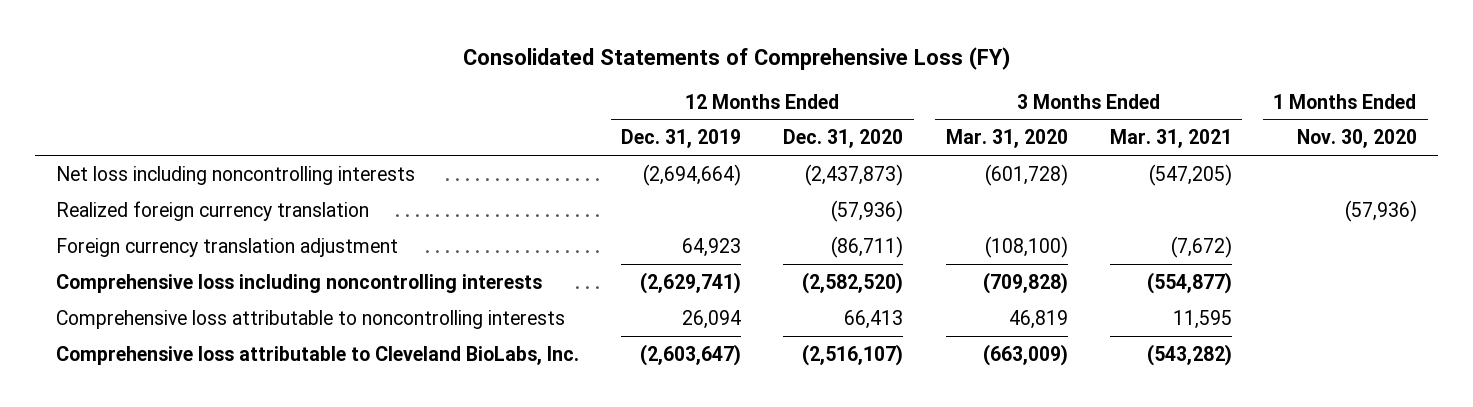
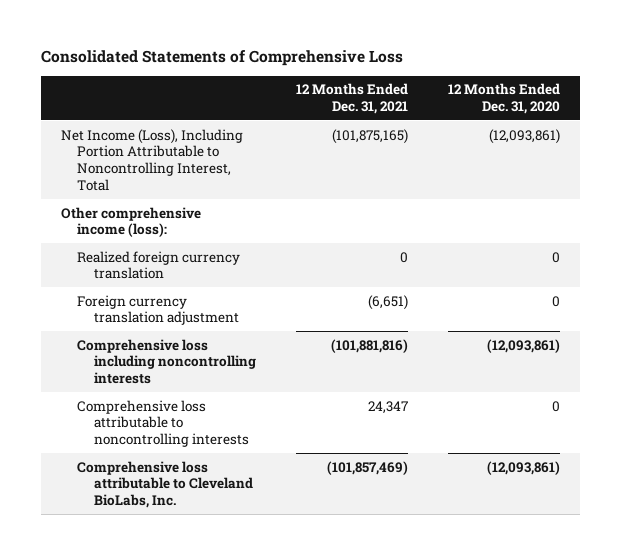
- Consolidated Statements of Comprehensive Loss (FY)
+ Consolidated Statements of Comprehensive Loss
- | 12 Months Ended Dec. 31, 2019 | 12 Months Ended Dec. 31, 2020 | 3 Months Ended Mar. 31, 2020 | 3 Months Ended Mar. 31, 2021 | 1 Months Ended Nov. 30, 2020
+ | 12 Months Ended Dec. 31, 2021 | 12 Months Ended Dec. 31, 2020
- Net loss including noncontrolling interests | (2,694,664) | (2,437,873) | (601,728) | (547,205) |
- Realized foreign currency translation | | (57,936) | | | (57,936)
- Foreign currency translation adjustment | 64,923 | (86,711) | (108,100) | (7,672) |
- Comprehensive loss including noncontrolling interests | (2,629,741) | (2,582,520) | (709,828) | (554,877) |
- Comprehensive loss attributable to noncontrolling interests | 26,094 | 66,413 | 46,819 | 11,595 |
- Comprehensive loss attributable to Cleveland BioLabs, Inc. | (2,603,647) | (2,516,107) | (663,009) | (543,282) |
+ Net Income (Loss), Including Portion Attributable to Noncontrolling Interest, Total | (101,875,165) | (12,093,861)
+ Other comprehensive income (loss):
+ Realized foreign currency translation | 0 | 0
+ Foreign currency translation adjustment | (6,651) | 0
+ Comprehensive loss including noncontrolling interests | (101,881,816) | (12,093,861)
+ Comprehensive loss attributable to noncontrolling interests | 24,347 | 0
+ Comprehensive loss attributable to Cleveland BioLabs, Inc. | (101,857,469) | (12,093,861)

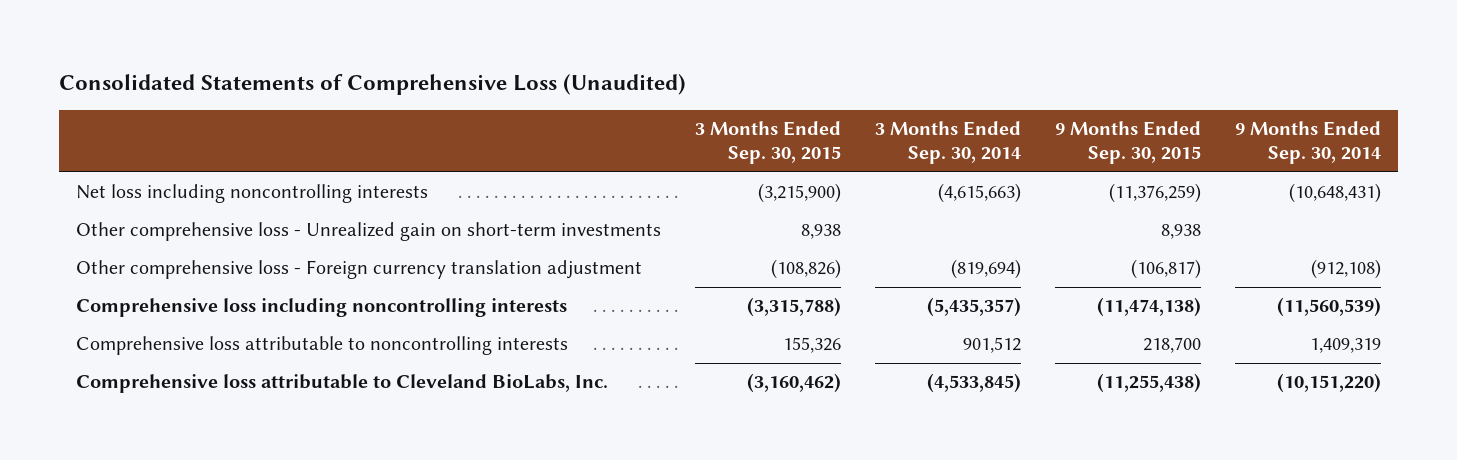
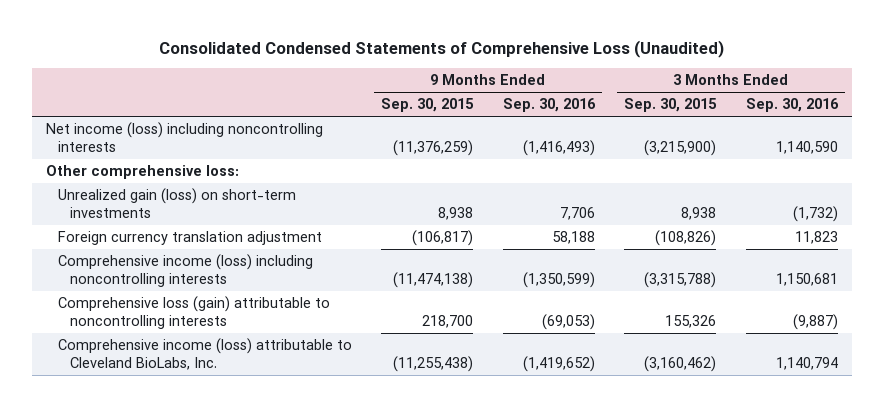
- Consolidated Statements of Comprehensive Loss (Unaudited)
+ Consolidated Condensed Statements of Comprehensive Loss (Unaudited)
- | 3 Months Ended Sep. 30, 2015 | 3 Months Ended Sep. 30, 2014 | 9 Months Ended Sep. 30, 2015 | 9 Months Ended Sep. 30, 2014
+ | 9 Months Ended Sep. 30, 2015 | 9 Months Ended Sep. 30, 2016 | 3 Months Ended Sep. 30, 2015 | 3 Months Ended Sep. 30, 2016
- Net loss including noncontrolling interests | (3,215,900) | (4,615,663) | (11,376,259) | (10,648,431)
- Other comprehensive loss - Unrealized gain on short-term investments | 8,938 | | 8,938 |
- Other comprehensive loss - Foreign currency translation adjustment | (108,826) | (819,694) | (106,817) | (912,108)
- Comprehensive loss including noncontrolling interests | (3,315,788) | (5,435,357) | (11,474,138) | (11,560,539)
- Comprehensive loss attributable to noncontrolling interests | 155,326 | 901,512 | 218,700 | 1,409,319
- Comprehensive loss attributable to Cleveland BioLabs, Inc. | (3,160,462) | (4,533,845) | (11,255,438) | (10,151,220)
+ Net income (loss) including noncontrolling interests | (11,376,259) | (1,416,493) | (3,215,900) | 1,140,590
+ Other comprehensive loss:
+ Unrealized gain (loss) on short-term investments | 8,938 | 7,706 | 8,938 | (1,732)
+ Foreign currency translation adjustment | (106,817) | 58,188 | (108,826) | 11,823
+ Comprehensive income (loss) including noncontrolling interests | (11,474,138) | (1,350,599) | (3,315,788) | 1,150,681
+ Comprehensive loss (gain) attributable to noncontrolling interests | 218,700 | (69,053) | 155,326 | (9,887)
+ Comprehensive income (loss) attributable to Cleveland BioLabs, Inc. | (11,255,438) | (1,419,652) | (3,160,462) | 1,140,794

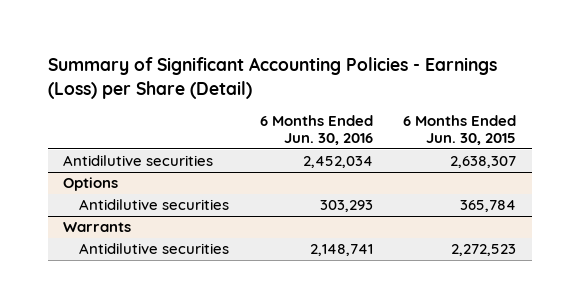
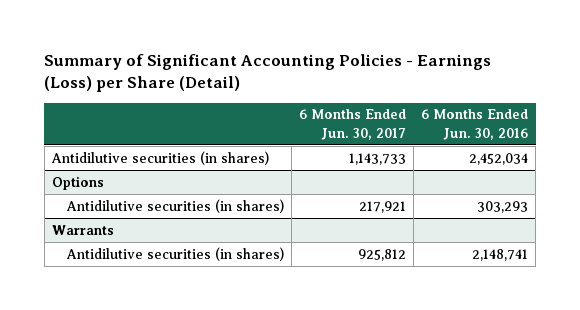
- | 6 Months Ended Jun. 30, 2016 | 6 Months Ended Jun. 30, 2015
+ | 6 Months Ended Jun. 30, 2017 | 6 Months Ended Jun. 30, 2016
- Antidilutive securities | 2,452,034 | 2,638,307
+ Antidilutive securities (in shares) | 1,143,733 | 2,452,034
@ Options
- Antidilutive securities | 303,293 | 365,784
+ Antidilutive securities (in shares) | 217,921 | 303,293
@ Warrants
- Antidilutive securities | 2,148,741 | 2,272,523
+ Antidilutive securities (in shares) | 925,812 | 2,148,741

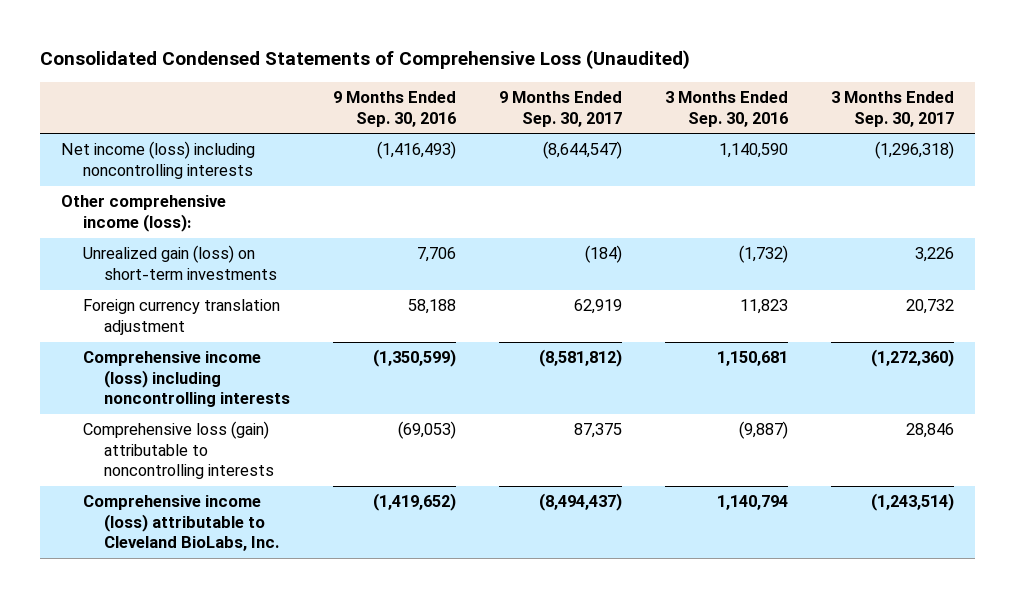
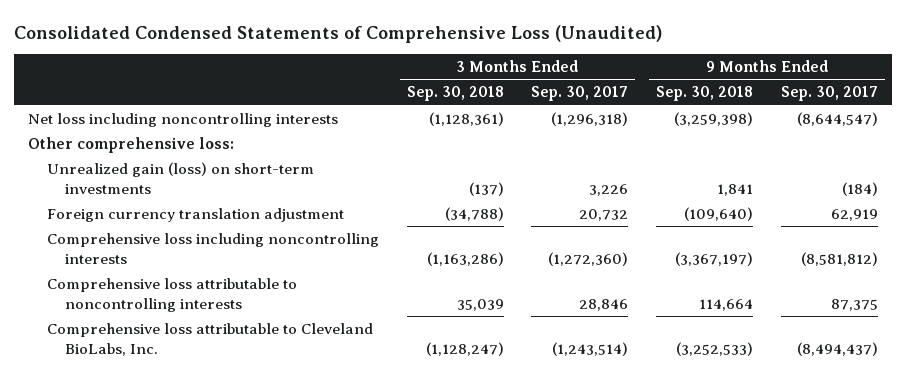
- | 9 Months Ended Sep. 30, 2016 | 9 Months Ended Sep. 30, 2017 | 3 Months Ended Sep. 30, 2016 | 3 Months Ended Sep. 30, 2017
+ | 3 Months Ended Sep. 30, 2018 | 3 Months Ended Sep. 30, 2017 | 9 Months Ended Sep. 30, 2018 | 9 Months Ended Sep. 30, 2017
- Net income (loss) including noncontrolling interests | (1,416,493) | (8,644,547) | 1,140,590 | (1,296,318)
- Other comprehensive income (loss):
+ Net loss including noncontrolling interests | (1,128,361) | (1,296,318) | (3,259,398) | (8,644,547)
+ Other comprehensive loss:
- Comprehensive income (loss) including noncontrolling interests | (1,350,599) | (8,581,812) | 1,150,681 | (1,272,360)
- Comprehensive loss (gain) attributable to noncontrolling interests | (69,053) | 87,375 | (9,887) | 28,846
- Comprehensive income (loss) attributable to Cleveland BioLabs, Inc. | (1,419,652) | (8,494,437) | 1,140,794 | (1,243,514)
+ Comprehensive loss including noncontrolling interests | (1,163,286) | (1,272,360) | (3,367,197) | (8,581,812)
+ Comprehensive loss attributable to noncontrolling interests | 35,039 | 28,846 | 114,664 | 87,375
+ Comprehensive loss attributable to Cleveland BioLabs, Inc. | (1,128,247) | (1,243,514) | (3,252,533) | (8,494,437)

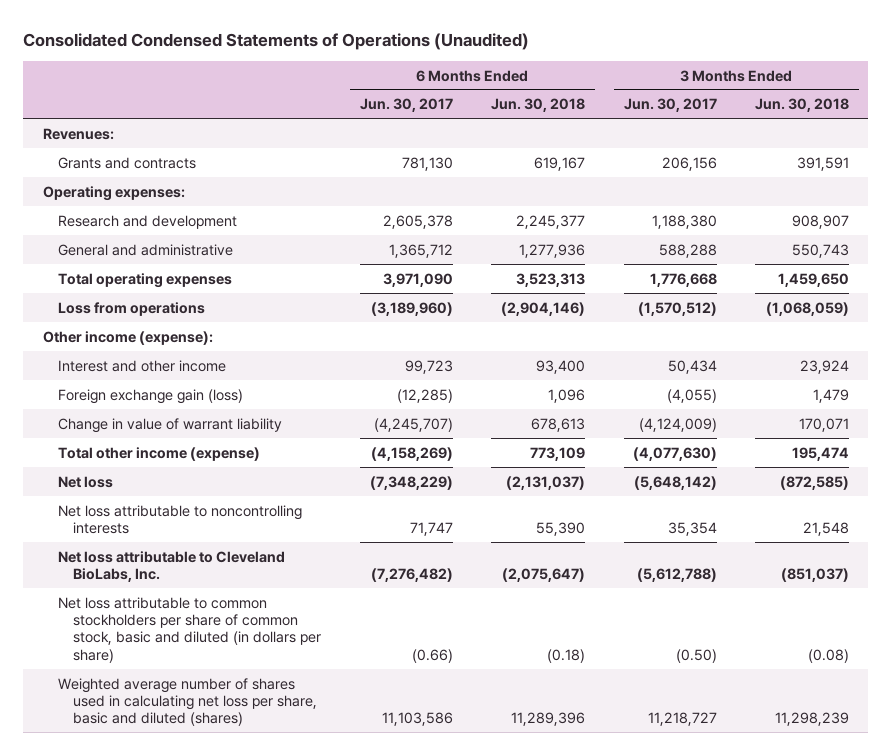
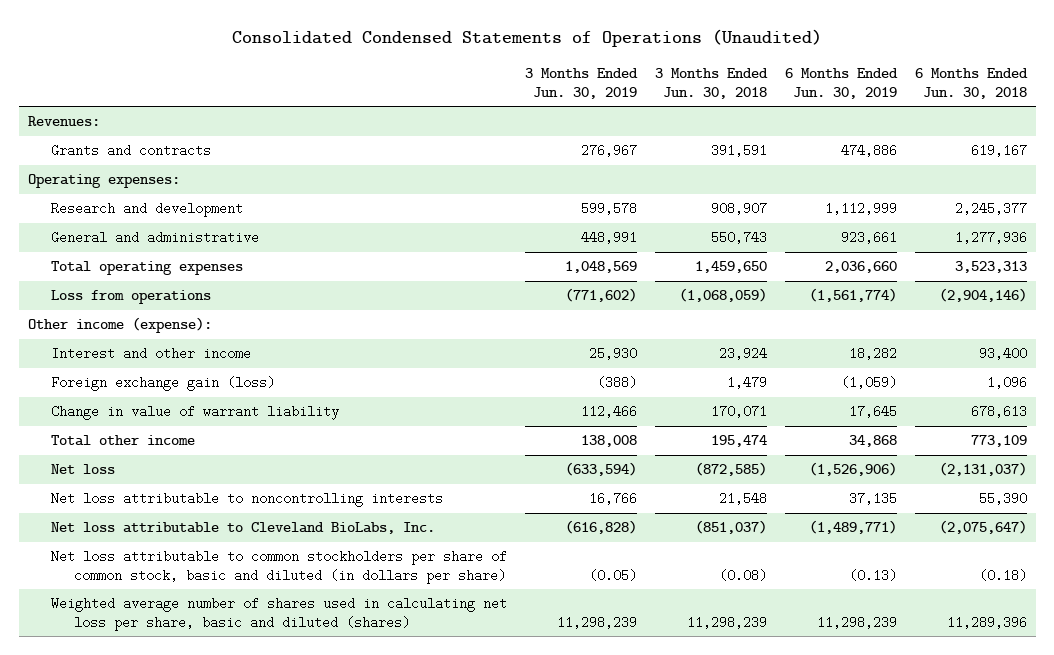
- | 6 Months Ended Jun. 30, 2017 | 6 Months Ended Jun. 30, 2018 | 3 Months Ended Jun. 30, 2017 | 3 Months Ended Jun. 30, 2018
+ | 3 Months Ended Jun. 30, 2019 | 3 Months Ended Jun. 30, 2018 | 6 Months Ended Jun. 30, 2019 | 6 Months Ended Jun. 30, 2018
- Total other income (expense) | (4,158,269) | 773,109 | (4,077,630) | 195,474
+ Total other income | 138,008 | 195,474 | 34,868 | 773,109

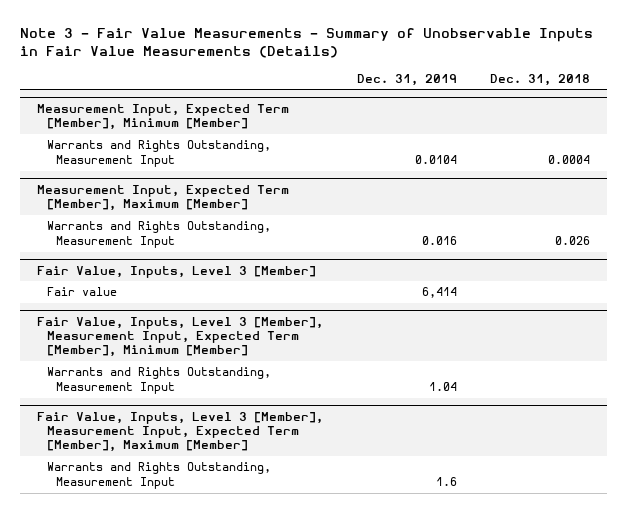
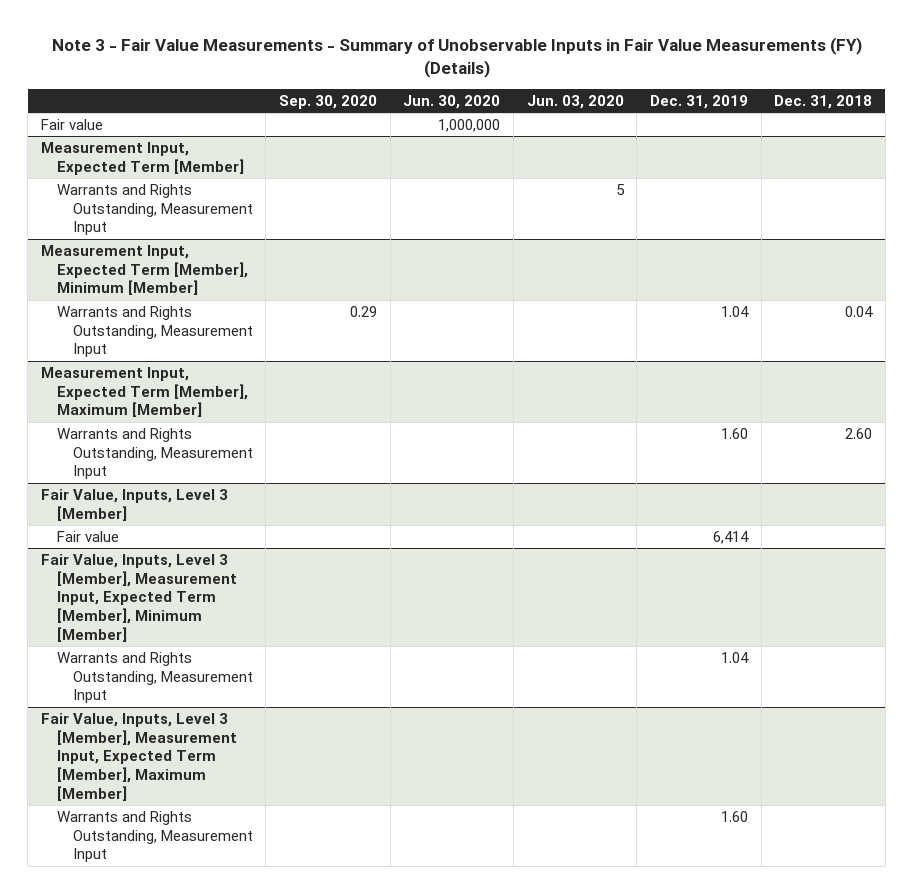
- Note 3 - Fair Value Measurements - Summary of Unobservable Inputs in Fair Value Measurements (Details)
+ Note 3 - Fair Value Measurements - Summary of Unobservable Inputs in Fair Value Measurements (FY) (Details)
- | Dec. 31, 2019 | Dec. 31, 2018
+ | Sep. 30, 2020 | Jun. 30, 2020 | Jun. 03, 2020 | Dec. 31, 2019 | Dec. 31, 2018
+ Fair value | | 1,000,000 | | |
+ Measurement Input, Expected Term [Member]
+ Warrants and Rights Outstanding, Measurement Input | | | 5 | |
@ Measurement Input, Expected Term [Member], Minimum [Member]
- Warrants and Rights Outstanding, Measurement Input | 0.0104 | 0.0004
+ Warrants and Rights Outstanding, Measurement Input | 0.29 | | | 1.04 | 0.04
@ Measurement Input, Expected Term [Member], Maximum [Member]
- Warrants and Rights Outstanding, Measurement Input | 0.016 | 0.026
+ Warrants and Rights Outstanding, Measurement Input | | | | 1.60 | 2.60
@ Fair Value, Inputs, Level 3 [Member], Measurement Input, Expected Term [Member], Maximum [Member]
- Warrants and Rights Outstanding, Measurement Input | 1.6 |
+ Warrants and Rights Outstanding, Measurement Input | | | | 1.60 |

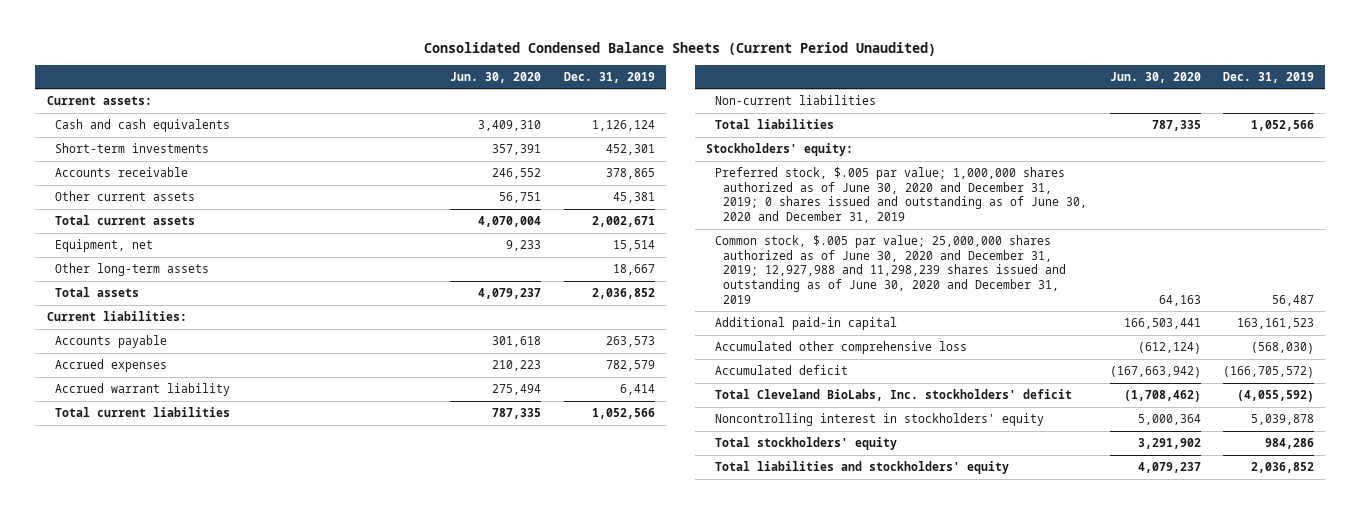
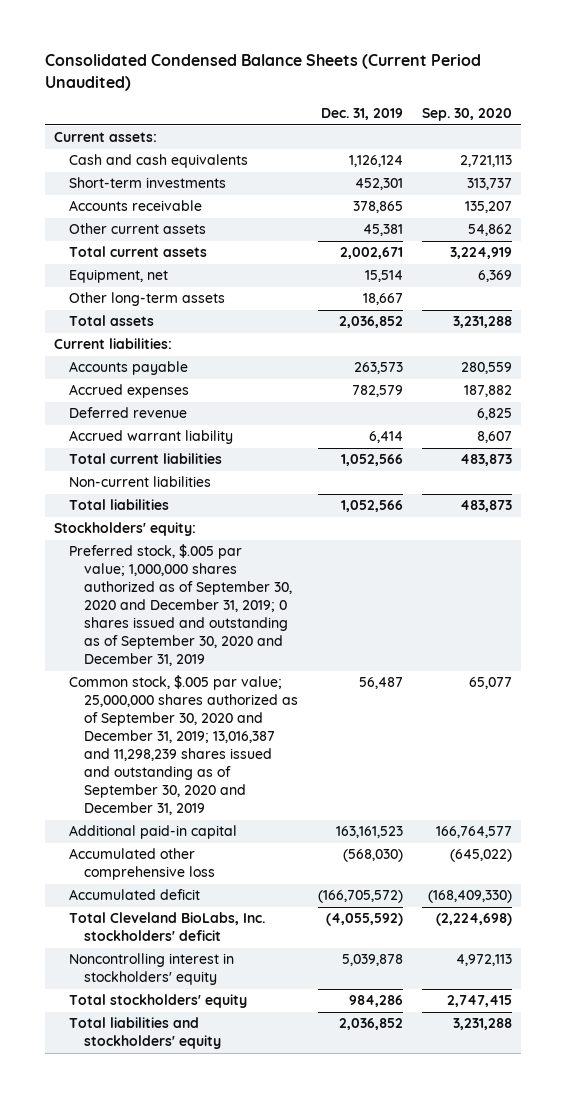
- | Jun. 30, 2020 | Dec. 31, 2019
+ | Dec. 31, 2019 | Sep. 30, 2020
+ Deferred revenue | | 6,825
- Preferred stock, $.005 par value; 1,000,000 shares authorized as of June 30, 2020 and December 31, 2019; 0 shares issued and outstanding as of June 30, 2020 and December 31, 2019
- Common stock, $.005 par value; 25,000,000 shares authorized as of June 30, 2020 and December 31, 2019; 12,927,988 and 11,298,239 shares issued and outstanding as of June 30, 2020 and December 31, 2019 | 64,163 | 56,487
+ Preferred stock, $.005 par value; 1,000,000 shares authorized as of September 30, 2020 and December 31, 2019; 0 shares issued and outstanding as of September 30, 2020 and December 31, 2019
+ Common stock, $.005 par value; 25,000,000 shares authorized as of September 30, 2020 and December 31, 2019; 13,016,387 and 11,298,239 shares issued and outstanding as of September 30, 2020 and December 31, 2019 | 56,487 | 65,077

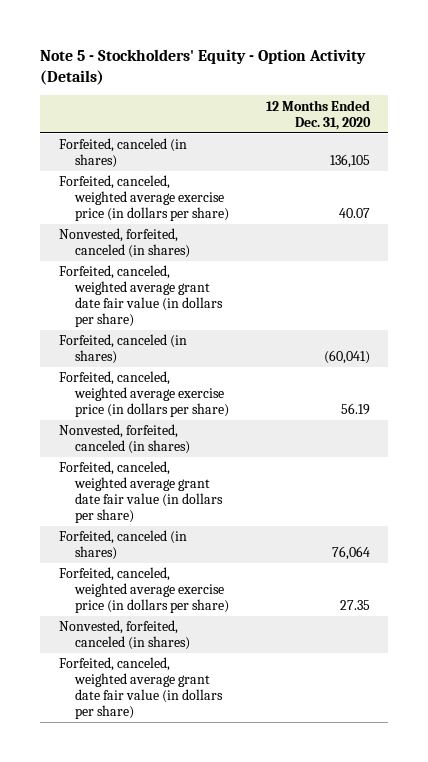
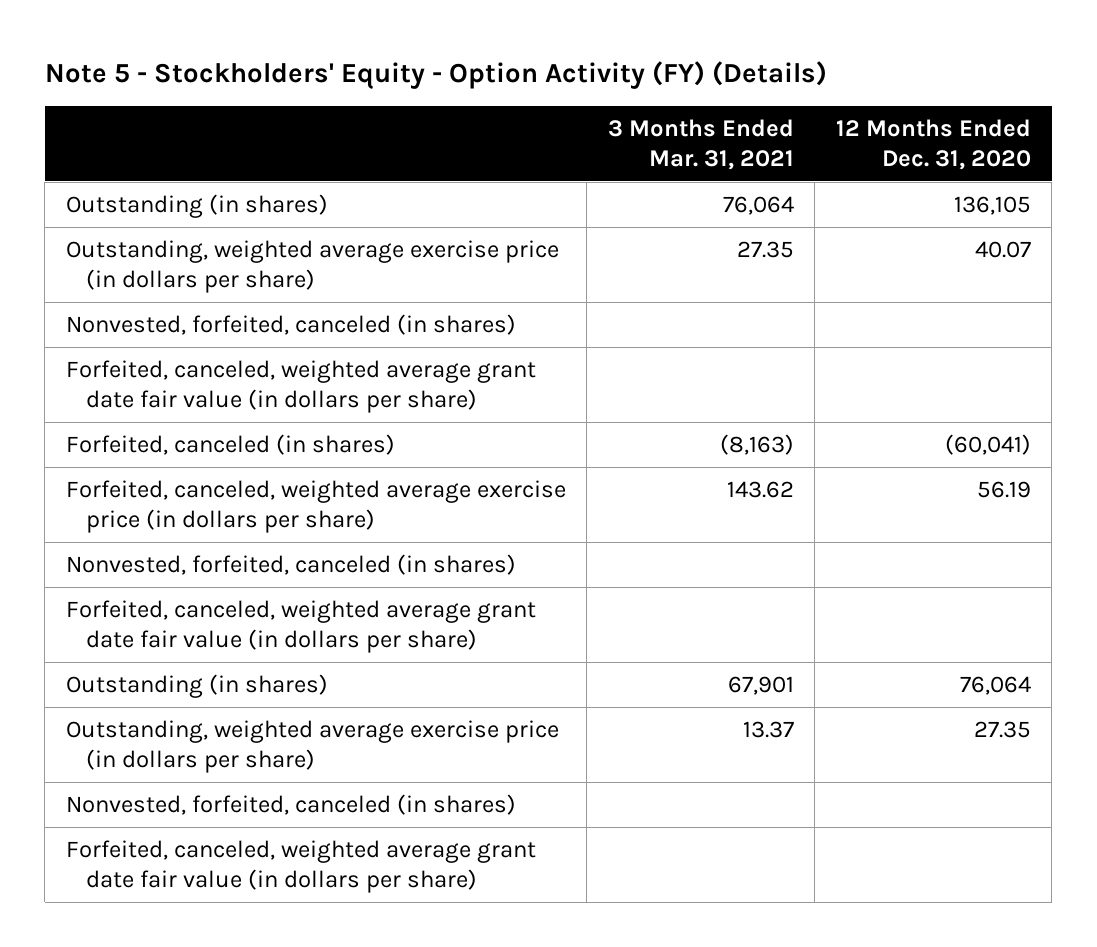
- Note 5 - Stockholders' Equity - Option Activity (Details)
+ Note 5 - Stockholders' Equity - Option Activity (FY) (Details)
- | 12 Months Ended Dec. 31, 2020
+ | 3 Months Ended Mar. 31, 2021 | 12 Months Ended Dec. 31, 2020
- Forfeited, canceled (in shares) | 136,105
- Forfeited, canceled, weighted average exercise price (in dollars per share) | 40.07
+ Outstanding (in shares) | 76,064 | 136,105
+ Outstanding, weighted average exercise price (in dollars per share) | 27.35 | 40.07
- Forfeited, canceled (in shares) | 76,064
- Forfeited, canceled, weighted average exercise price (in dollars per share) | 27.35
+ Outstanding (in shares) | 67,901 | 76,064
+ Outstanding, weighted average exercise price (in dollars per share) | 13.37 | 27.35

